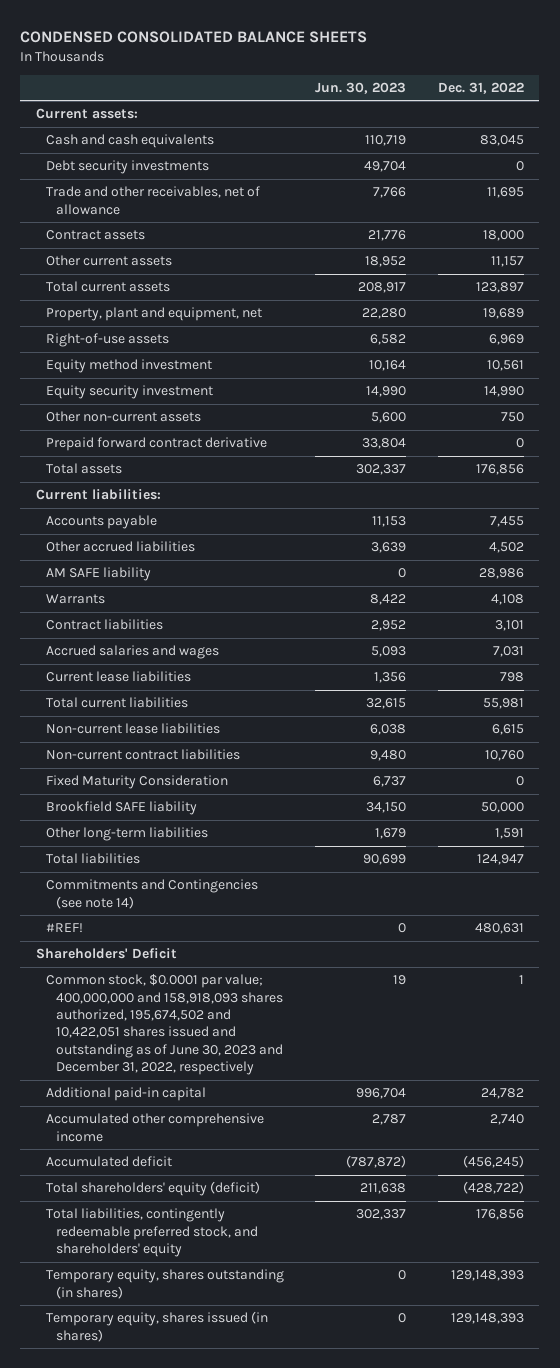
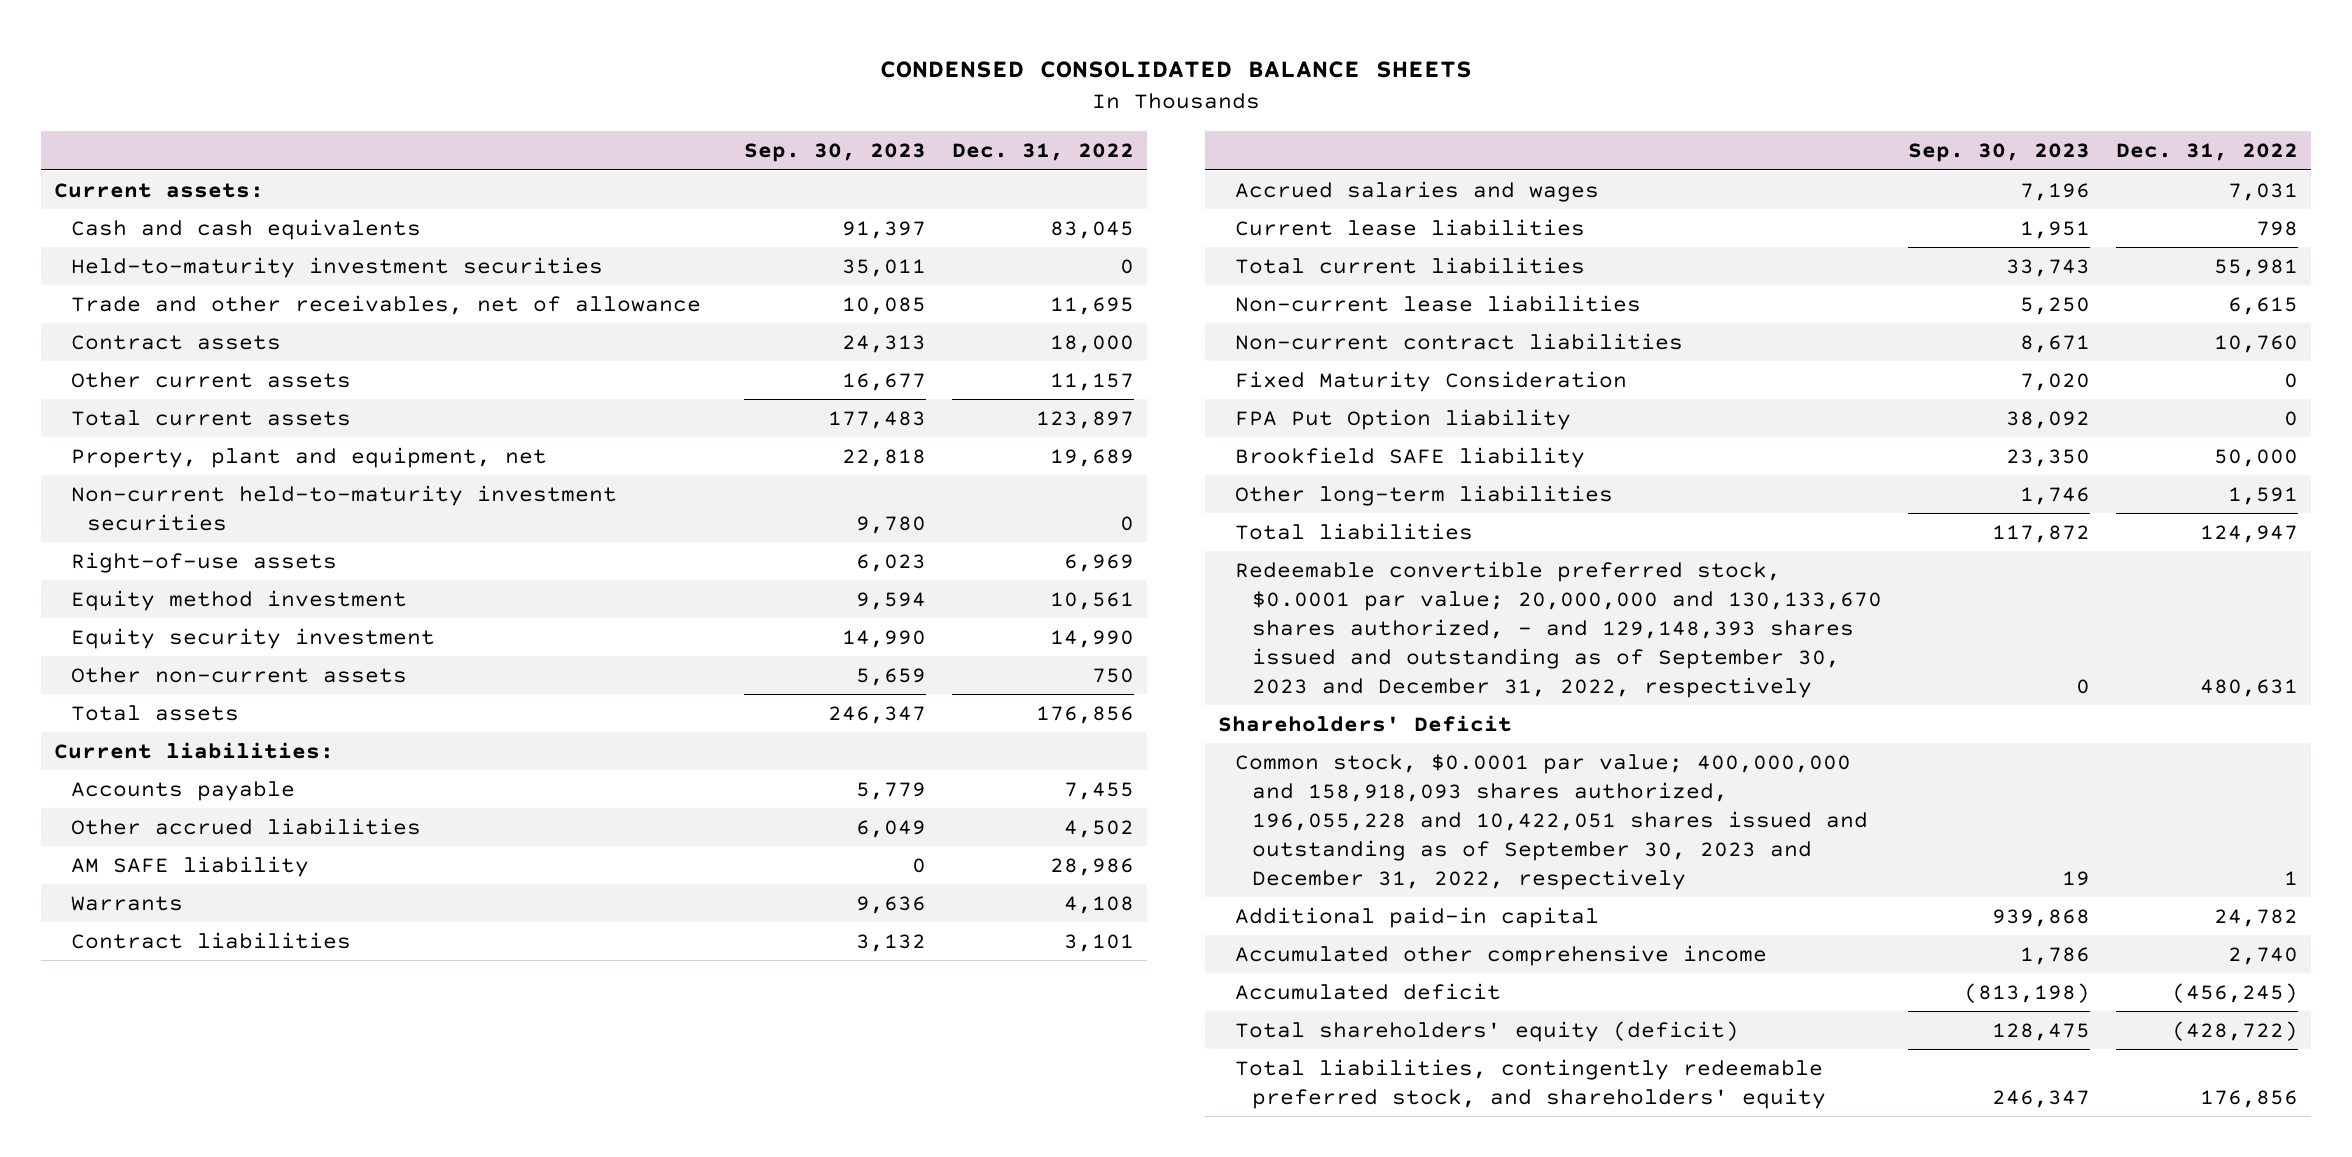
- | Jun. 30, 2023 | Dec. 31, 2022
+ | Sep. 30, 2023 | Dec. 31, 2022
- Debt security investments | 49,704 | 0
+ Held-to-maturity investment securities | 35,011 | 0
+ Non-current held-to-maturity investment securities | 9,780 | 0
- Prepaid forward contract derivative | 33,804 | 0
+ FPA Put Option liability | 38,092 | 0
- Commitments and Contingencies (see note 14)
- #REF! | 0 | 480,631
+ Redeemable convertible preferred stock, $0.0001 par value; 20,000,000 and 130,133,670 shares authorized, - and 129,148,393 shares issued and outstanding as of September 30, 2023 and December 31, 2022, respectively | 0 | 480,631
- Common stock, $0.0001 par value; 400,000,000 and 158,918,093 shares authorized, 195,674,502 and 10,422,051 shares issued and outstanding as of June 30, 2023 and December 31, 2022, respectively | 19 | 1
+ Common stock, $0.0001 par value; 400,000,000 and 158,918,093 shares authorized, 196,055,228 and 10,422,051 shares issued and outstanding as of September 30, 2023 and December 31, 2022, respectively | 19 | 1
- Temporary equity, shares outstanding (in shares) | 0 | 129,148,393
- Temporary equity, shares issued (in shares) | 0 | 129,148,393

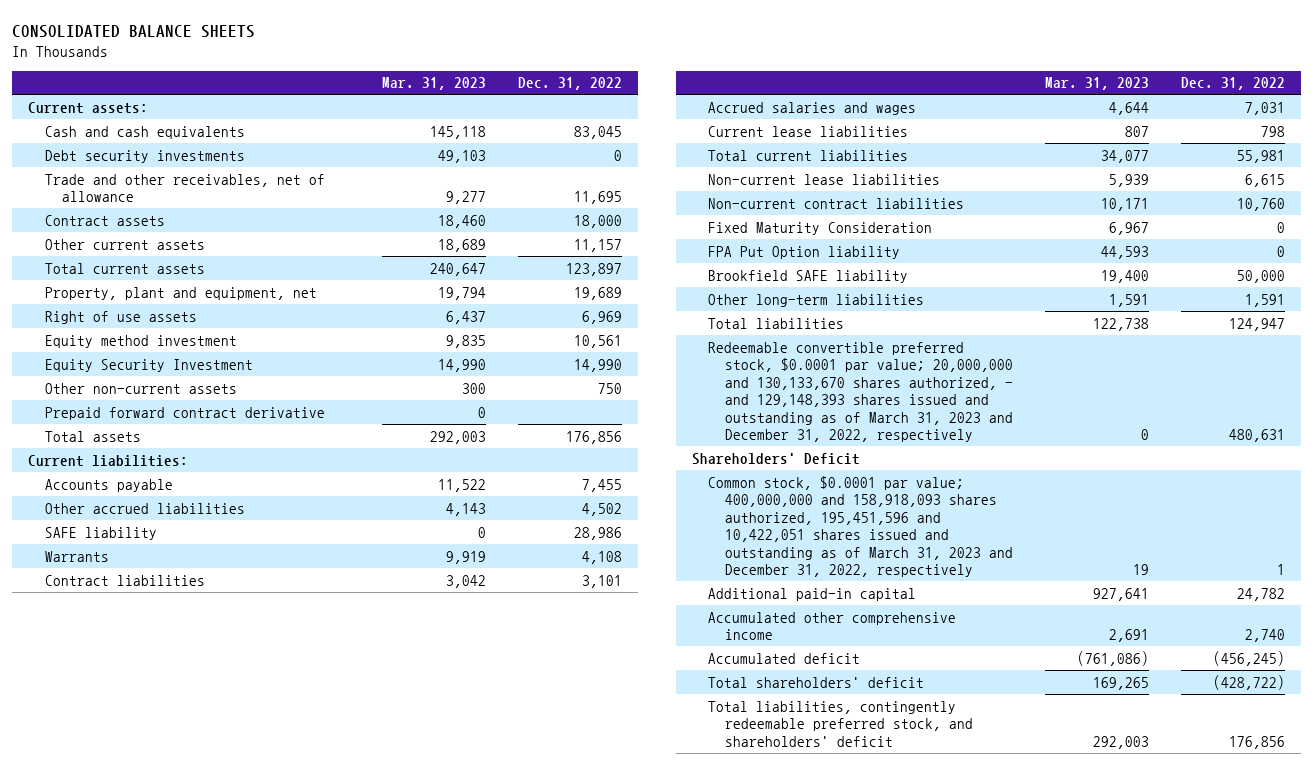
- CONDENSED CONSOLIDATED BALANCE SHEETS
+ CONSOLIDATED BALANCE SHEETS
- | Sep. 30, 2023 | Dec. 31, 2022
+ | Mar. 31, 2023 | Dec. 31, 2022
- Held-to-maturity investment securities | 35,011 | 0
+ Debt security investments | 49,103 | 0
- Non-current held-to-maturity investment securities | 9,780 | 0
- Right-of-use assets | 6,023 | 6,969
+ Right of use assets | 6,437 | 6,969
- Equity security investment | 14,990 | 14,990
+ Equity Security Investment | 14,990 | 14,990
+ Prepaid forward contract derivative | 0 |
- AM SAFE liability | 0 | 28,986
+ SAFE liability | 0 | 28,986
- Redeemable convertible preferred stock, $0.0001 par value; 20,000,000 and 130,133,670 shares authorized, - and 129,148,393 shares issued and outstanding as of September 30, 2023 and December 31, 2022, respectively | 0 | 480,631
+ Redeemable convertible preferred stock, $0.0001 par value; 20,000,000 and 130,133,670 shares authorized, - and 129,148,393 shares issued and outstanding as of March 31, 2023 and December 31, 2022, respectively | 0 | 480,631
- Common stock, $0.0001 par value; 400,000,000 and 158,918,093 shares authorized, 196,055,228 and 10,422,051 shares issued and outstanding as of September 30, 2023 and December 31, 2022, respectively | 19 | 1
+ Common stock, $0.0001 par value; 400,000,000 and 158,918,093 shares authorized, 195,451,596 and 10,422,051 shares issued and outstanding as of March 31, 2023 and December 31, 2022, respectively | 19 | 1
- Total shareholders' equity (deficit) | 128,475 | (428,722)
- Total liabilities, contingently redeemable preferred stock, and shareholders' equity | 246,347 | 176,856
+ Total shareholders' deficit | 169,265 | (428,722)
+ Total liabilities, contingently redeemable preferred stock, and shareholders' deficit | 292,003 | 176,856

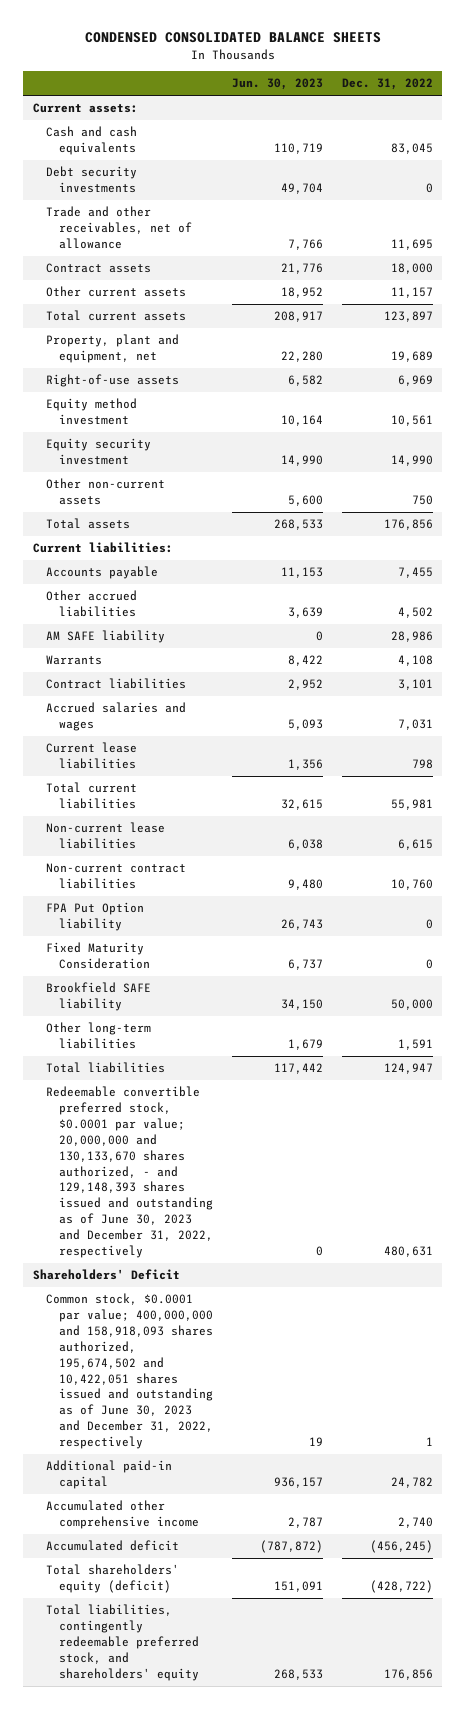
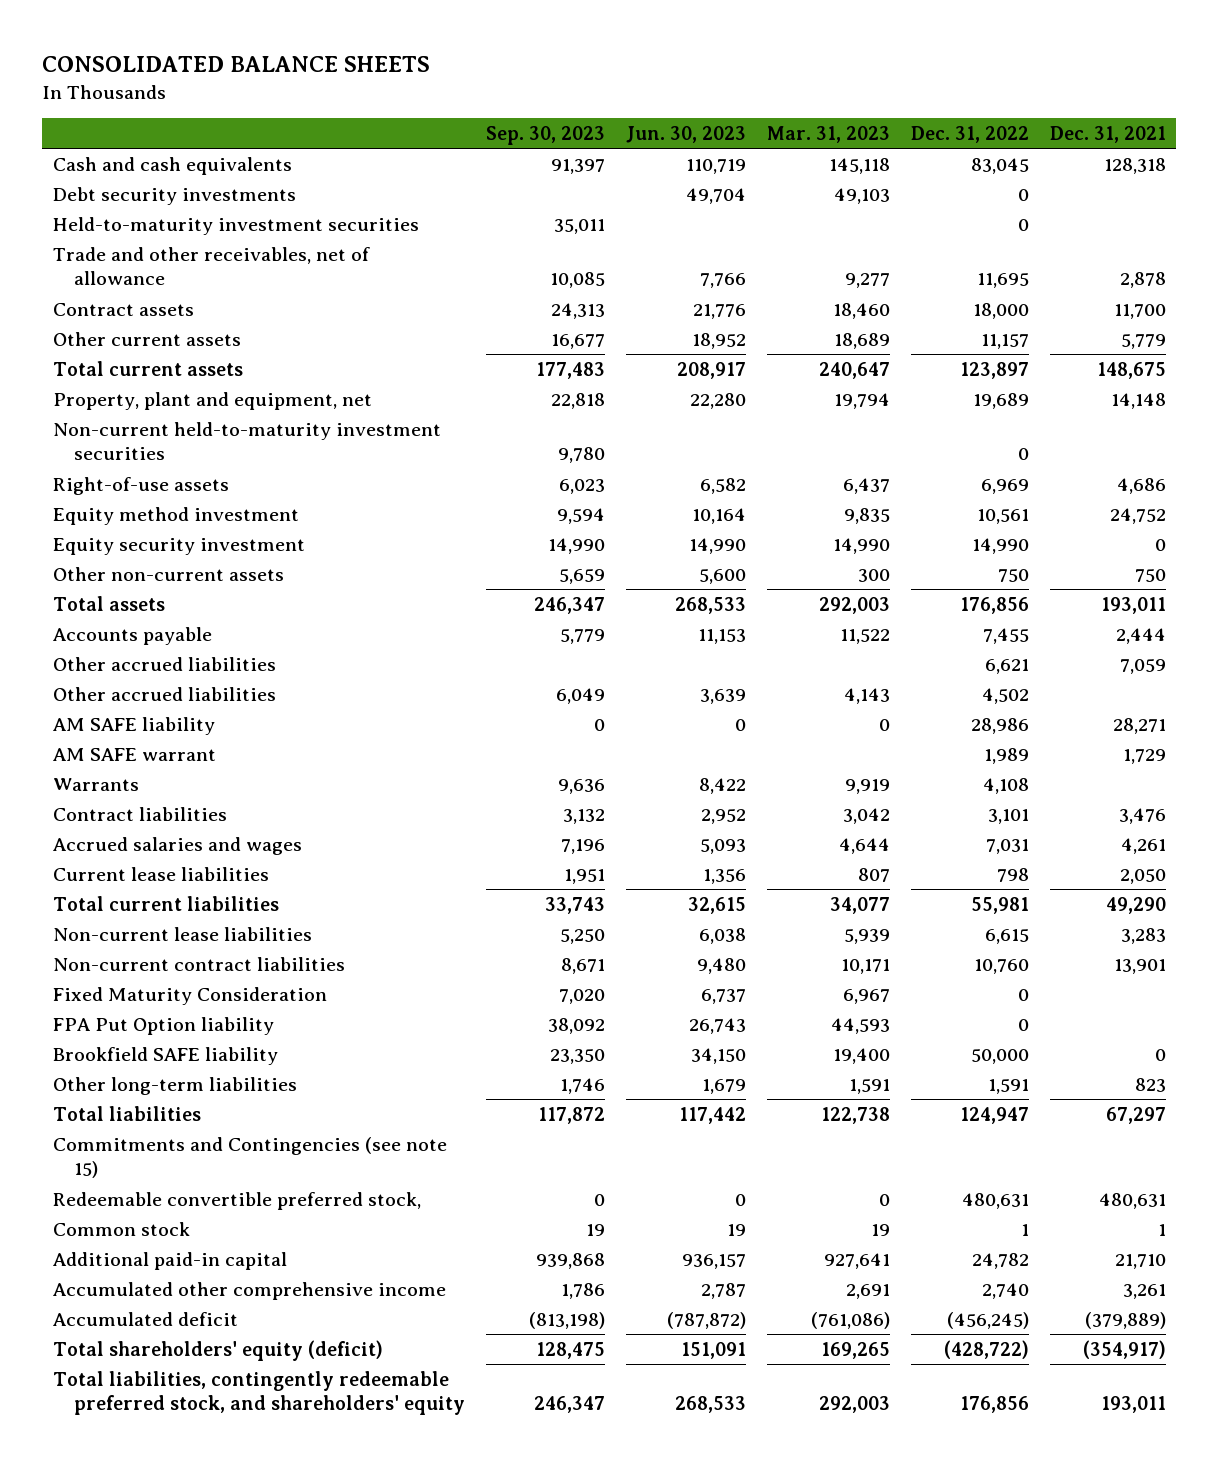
- CONDENSED CONSOLIDATED BALANCE SHEETS
+ CONSOLIDATED BALANCE SHEETS
- | Jun. 30, 2023 | Dec. 31, 2022
+ | Sep. 30, 2023 | Jun. 30, 2023 | Mar. 31, 2023 | Dec. 31, 2022 | Dec. 31, 2021
- Current assets:
+ Held-to-maturity investment securities | 35,011 | | | 0 |
+ Non-current held-to-maturity investment securities | 9,780 | | | 0 |
- Current liabilities:
+ Other accrued liabilities | | | | 6,621 | 7,059
+ AM SAFE warrant | | | | 1,989 | 1,729
moved down: FPA Put Option liability | 38,092 | 26,743 | 44,593 | 0 |
- Redeemable convertible preferred stock, $0.0001 par value; 20,000,000 and 130,133,670 shares authorized, - and 129,148,393 shares issued and outstanding as of June 30, 2023 and December 31, 2022, respectively | 0 | 480,631
- Shareholders' Deficit
- Common stock, $0.0001 par value; 400,000,000 and 158,918,093 shares authorized, 195,674,502 and 10,422,051 shares issued and outstanding as of June 30, 2023 and December 31, 2022, respectively | 19 | 1
+ Commitments and Contingencies (see note 15)
+ Redeemable convertible preferred stock, | 0 | 0 | 0 | 480,631 | 480,631
+ Common stock | 19 | 19 | 19 | 1 | 1

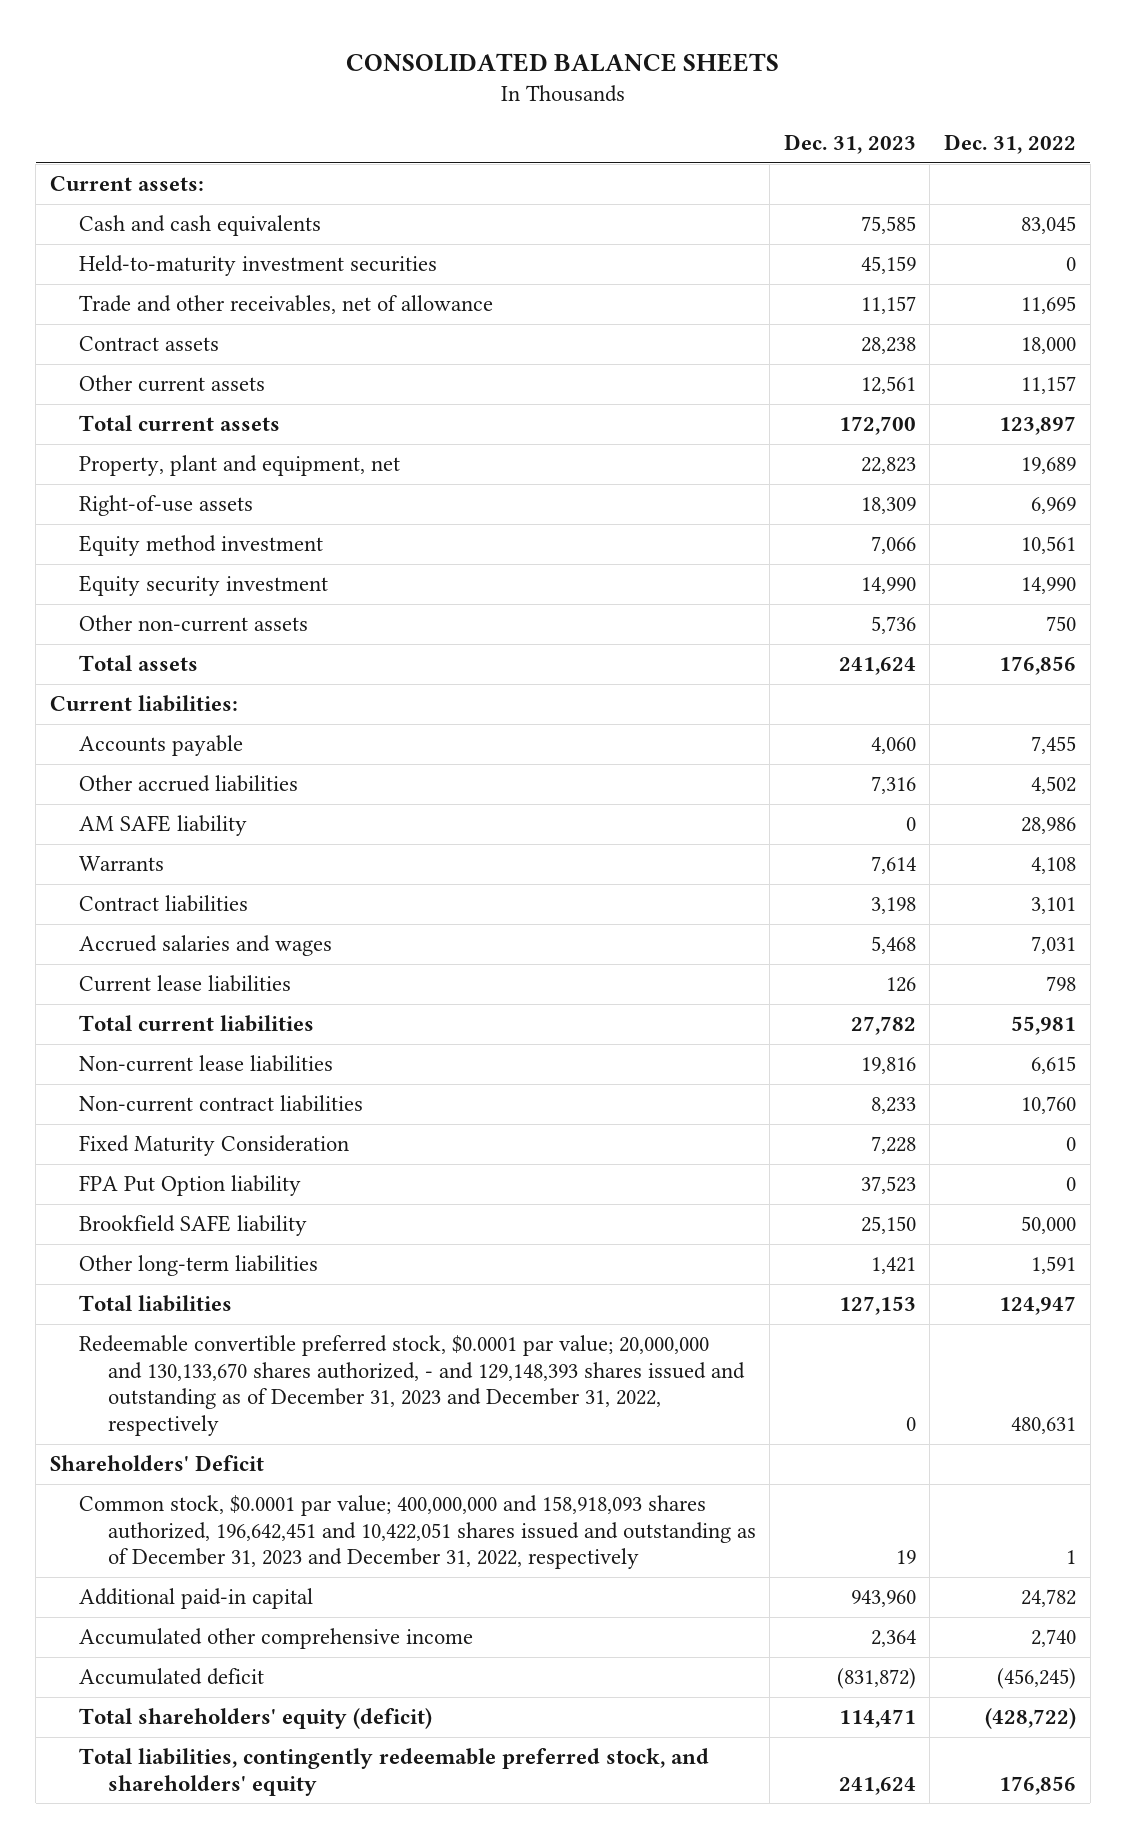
- | Sep. 30, 2023 | Jun. 30, 2023 | Mar. 31, 2023 | Dec. 31, 2022 | Dec. 31, 2021
+ | Dec. 31, 2023 | Dec. 31, 2022
+ Current assets:
- Debt security investments | | 49,704 | 49,103 | 0 |
- Non-current held-to-maturity investment securities | 9,780 | | | 0 |
+ Current liabilities:
- Other accrued liabilities | | | | 6,621 | 7,059
- AM SAFE warrant | | | | 1,989 | 1,729
- Commitments and Contingencies (see note 15)
- Redeemable convertible preferred stock, | 0 | 0 | 0 | 480,631 | 480,631
- Common stock | 19 | 19 | 19 | 1 | 1
+ Redeemable convertible preferred stock, $0.0001 par value; 20,000,000 and 130,133,670 shares authorized, - and 129,148,393 shares issued and outstanding as of December 31, 2023 and December 31, 2022, respectively | 0 | 480,631
+ Shareholders' Deficit
+ Common stock, $0.0001 par value; 400,000,000 and 158,918,093 shares authorized, 196,642,451 and 10,422,051 shares issued and outstanding as of December 31, 2023 and December 31, 2022, respectively | 19 | 1

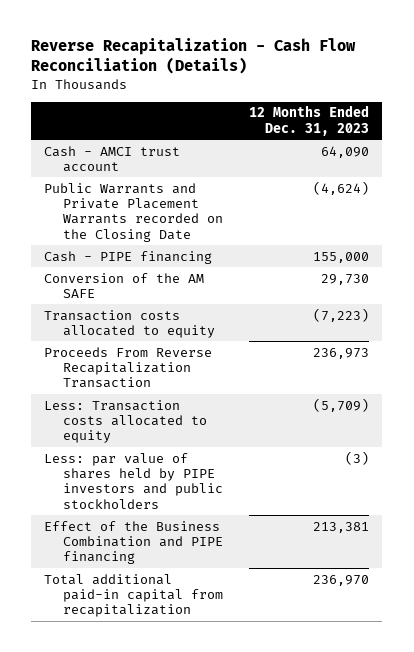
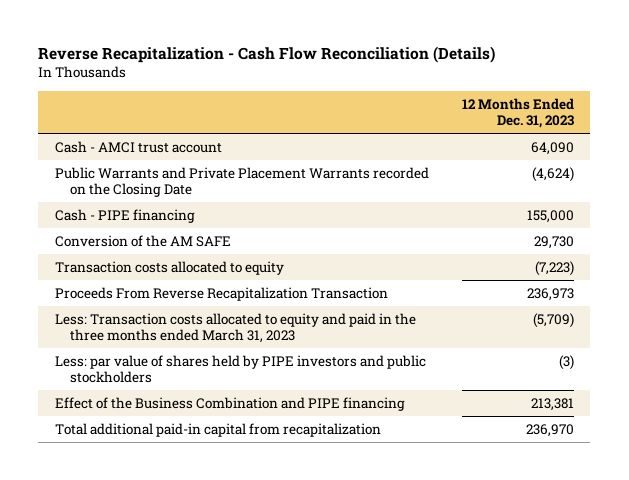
- Less: Transaction costs allocated to equity | (5,709)
+ Less: Transaction costs allocated to equity and paid in the three months ended March 31, 2023 | (5,709)

